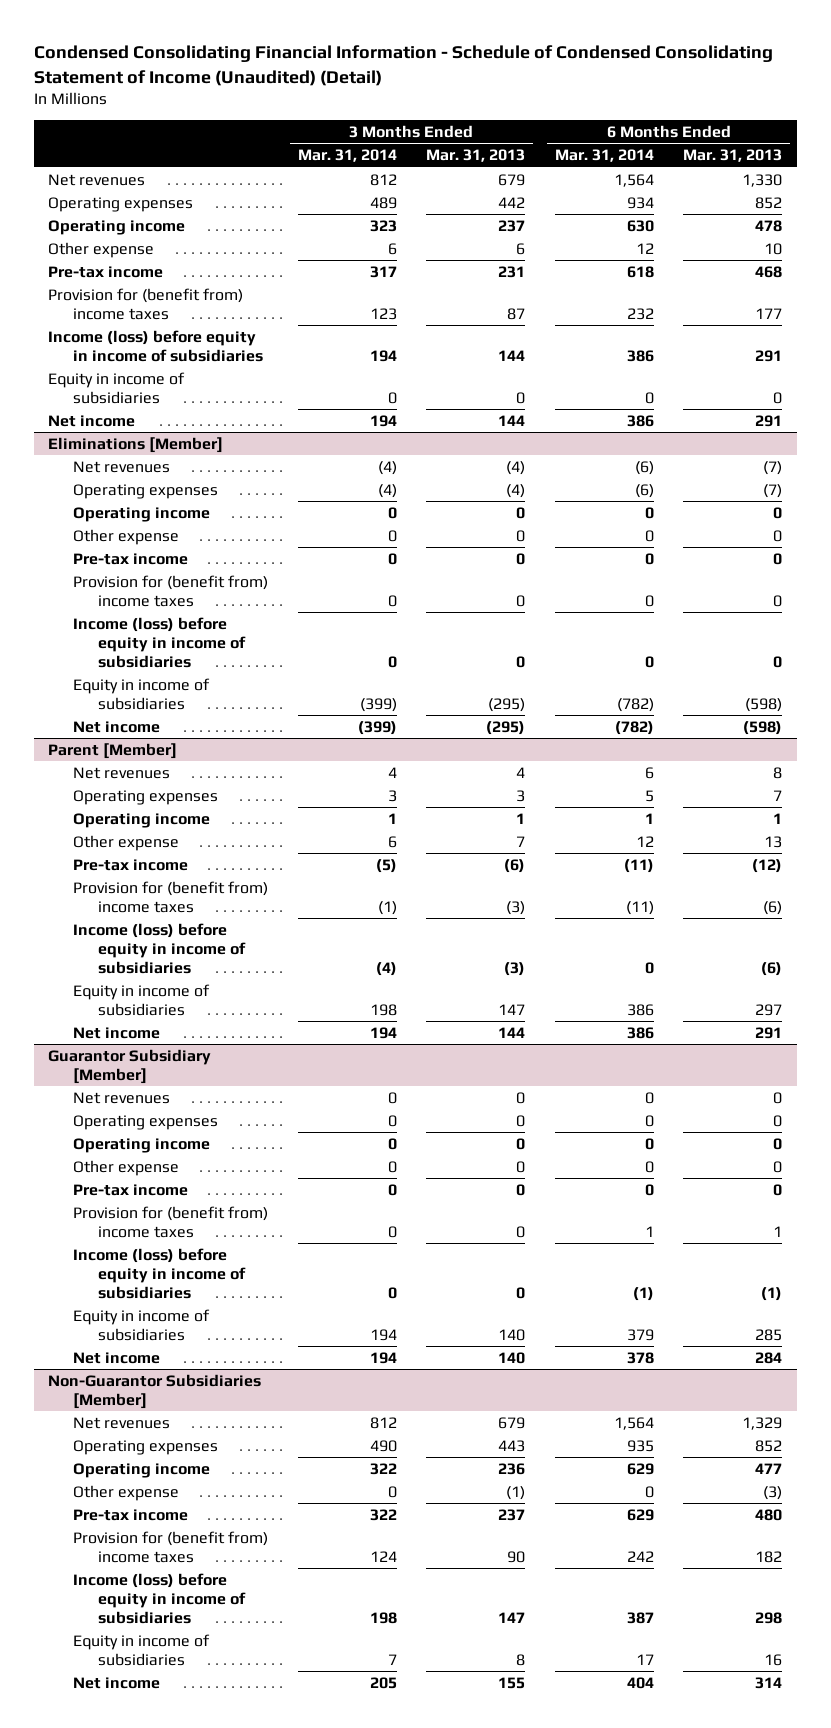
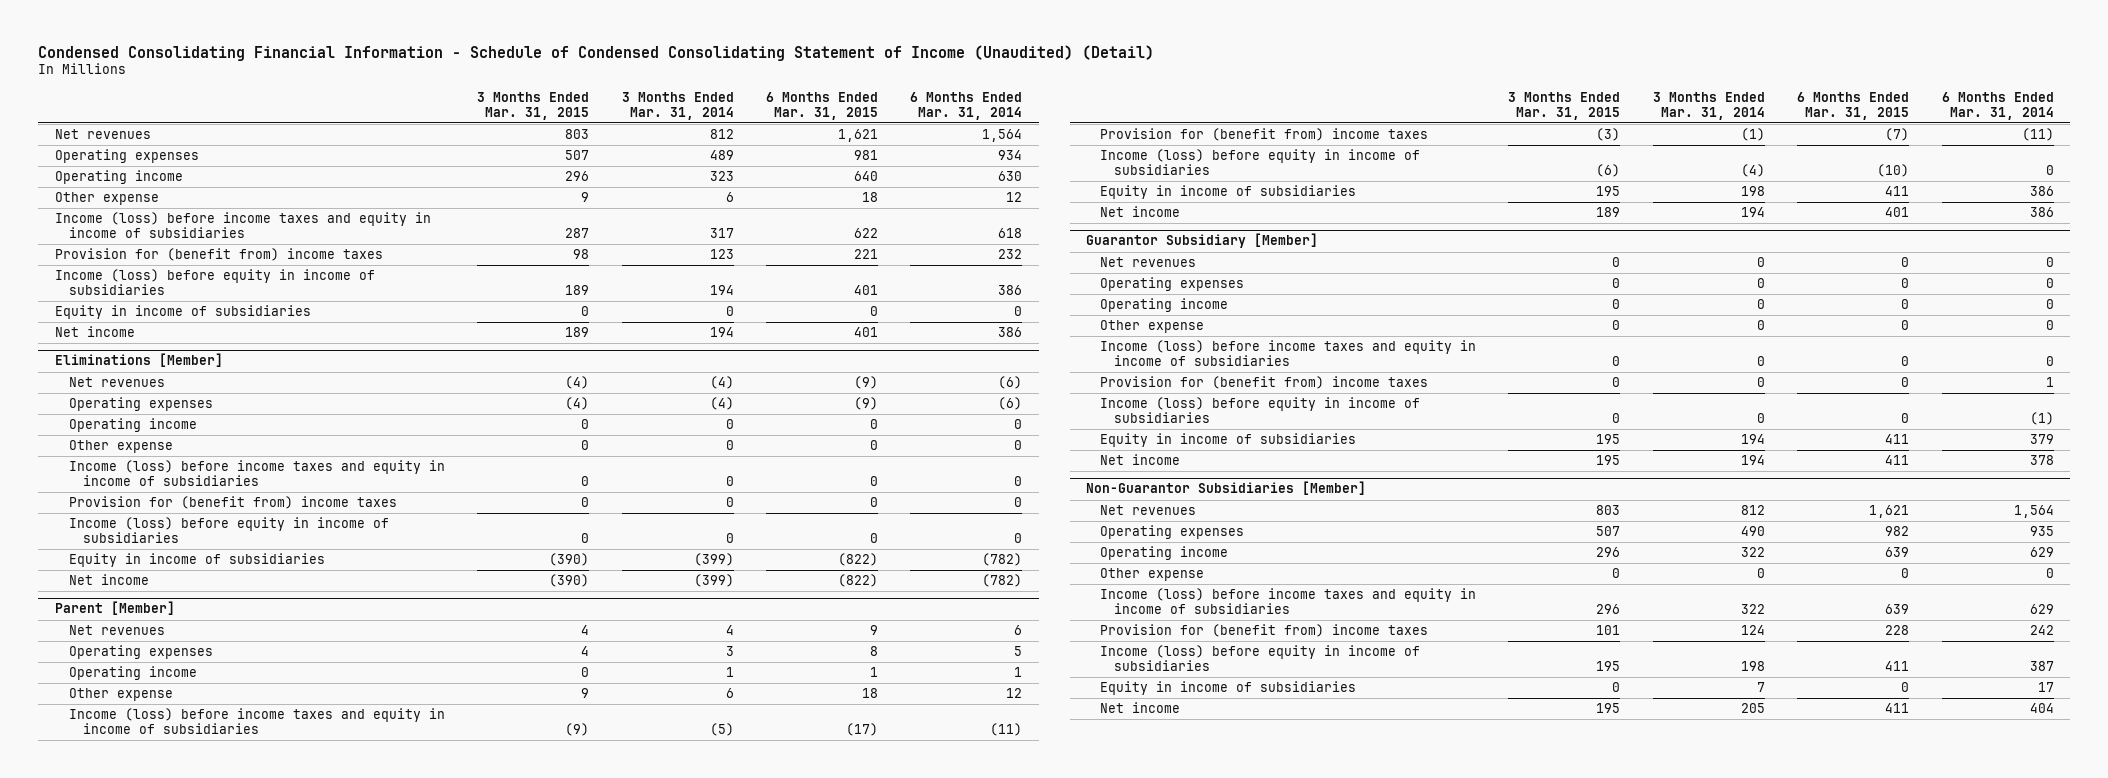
- | 3 Months Ended Mar. 31, 2014 | 3 Months Ended Mar. 31, 2013 | 6 Months Ended Mar. 31, 2014 | 6 Months Ended Mar. 31, 2013
+ | 3 Months Ended Mar. 31, 2015 | 3 Months Ended Mar. 31, 2014 | 6 Months Ended Mar. 31, 2015 | 6 Months Ended Mar. 31, 2014
- Pre-tax income | 317 | 231 | 618 | 468
+ Income (loss) before income taxes and equity in income of subsidiaries | 287 | 317 | 622 | 618
@ Eliminations [Member]
- Pre-tax income | 0 | 0 | 0 | 0
+ Income (loss) before income taxes and equity in income of subsidiaries | 0 | 0 | 0 | 0
@ Parent [Member]
- Pre-tax income | (5) | (6) | (11) | (12)
+ Income (loss) before income taxes and equity in income of subsidiaries | (9) | (5) | (17) | (11)
@ Guarantor Subsidiary [Member]
- Pre-tax income | 0 | 0 | 0 | 0
+ Income (loss) before income taxes and equity in income of subsidiaries | 0 | 0 | 0 | 0
@ Non-Guarantor Subsidiaries [Member]
- Pre-tax income | 322 | 237 | 629 | 480
+ Income (loss) before income taxes and equity in income of subsidiaries | 296 | 322 | 639 | 629

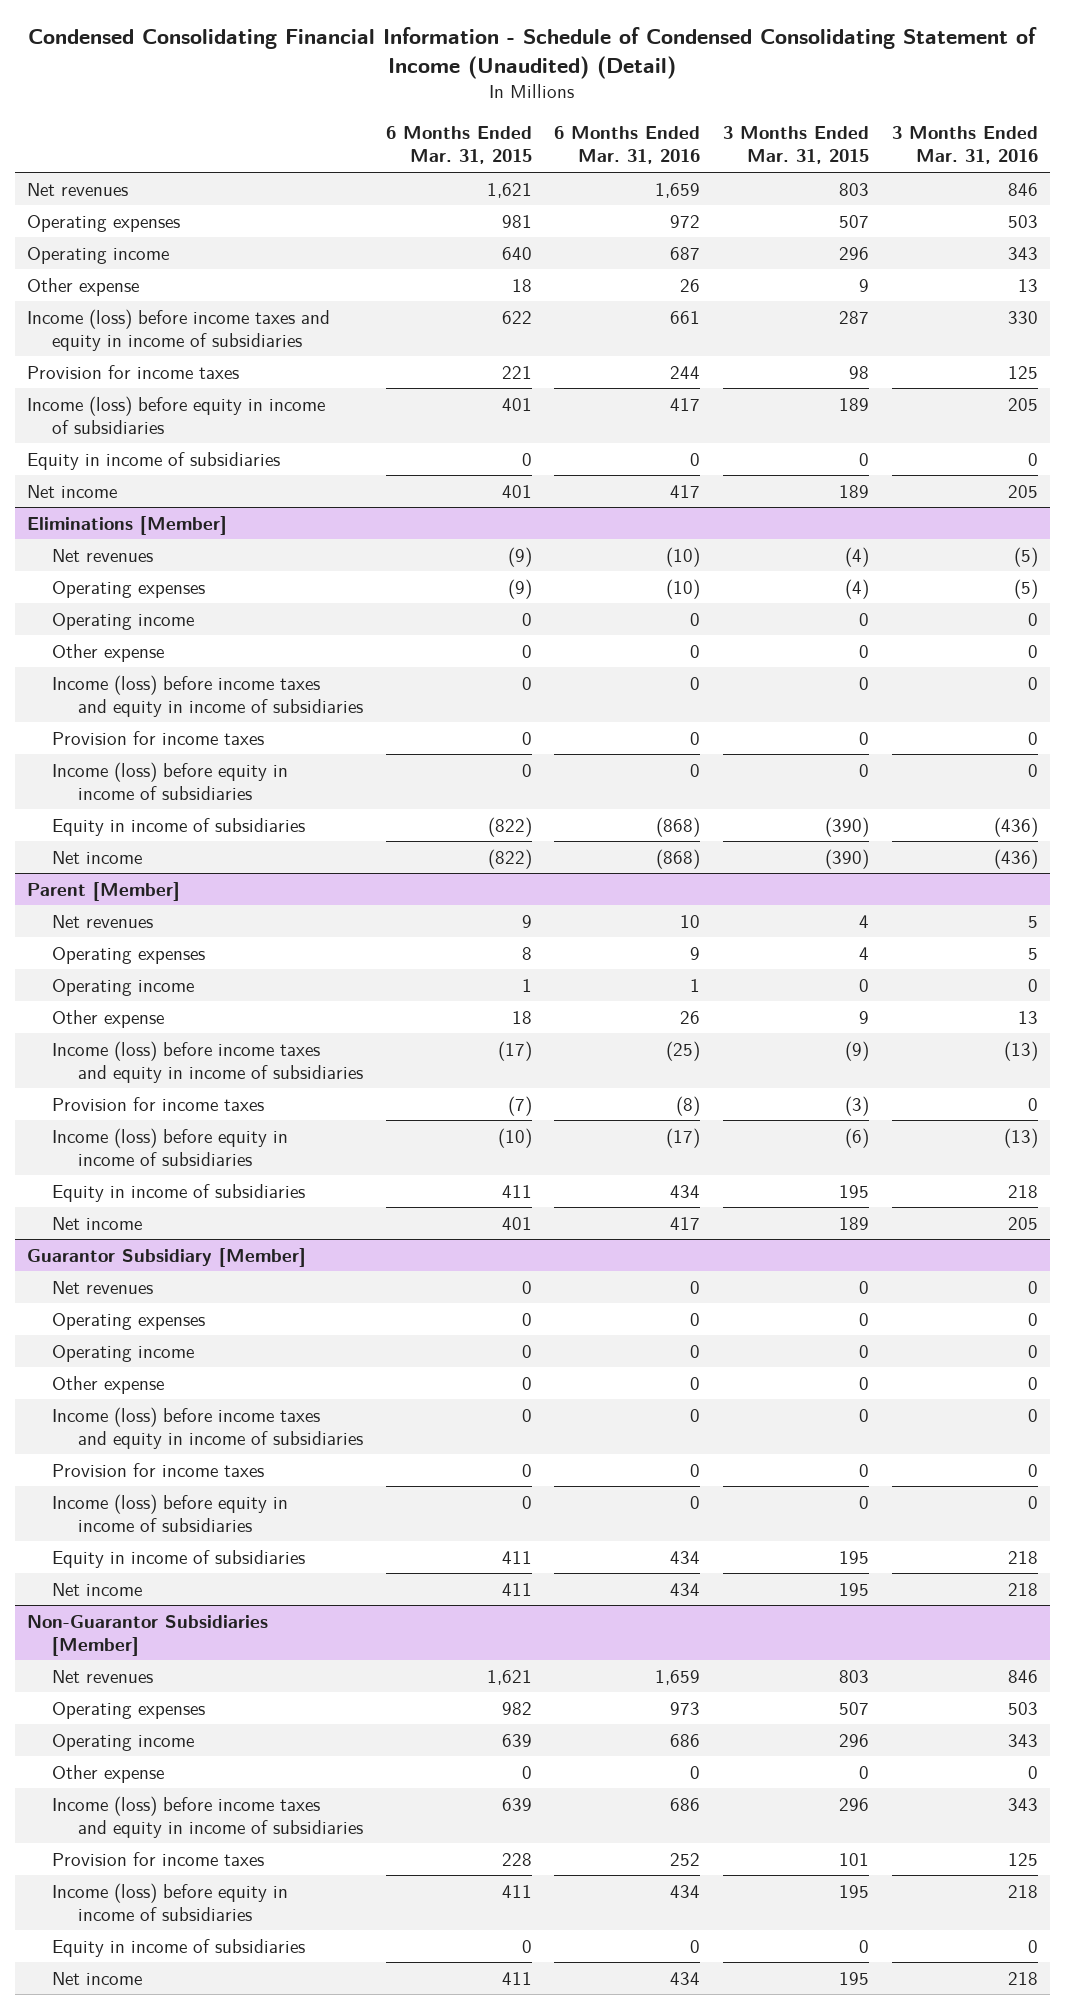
- | 3 Months Ended Mar. 31, 2015 | 3 Months Ended Mar. 31, 2014 | 6 Months Ended Mar. 31, 2015 | 6 Months Ended Mar. 31, 2014
+ | 6 Months Ended Mar. 31, 2015 | 6 Months Ended Mar. 31, 2016 | 3 Months Ended Mar. 31, 2015 | 3 Months Ended Mar. 31, 2016
- Provision for (benefit from) income taxes | 98 | 123 | 221 | 232
+ Provision for income taxes | 221 | 244 | 98 | 125
@ Eliminations [Member]
- Provision for (benefit from) income taxes | 0 | 0 | 0 | 0
+ Provision for income taxes | 0 | 0 | 0 | 0
@ Parent [Member]
- Provision for (benefit from) income taxes | (3) | (1) | (7) | (11)
+ Provision for income taxes | (7) | (8) | (3) | 0
@ Guarantor Subsidiary [Member]
- Provision for (benefit from) income taxes | 0 | 0 | 0 | 1
+ Provision for income taxes | 0 | 0 | 0 | 0
@ Non-Guarantor Subsidiaries [Member]
- Provision for (benefit from) income taxes | 101 | 124 | 228 | 242
+ Provision for income taxes | 228 | 252 | 101 | 125

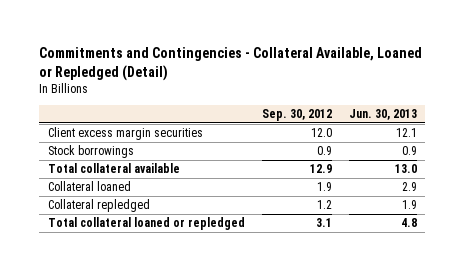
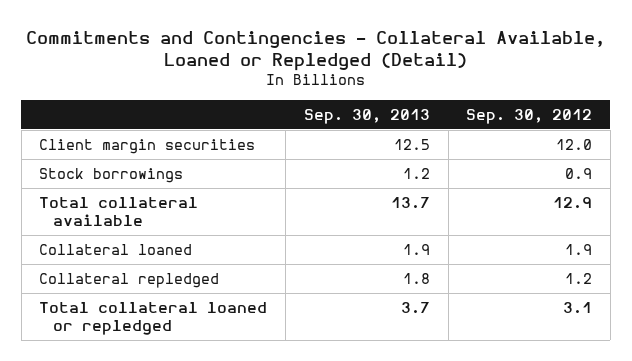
- | Sep. 30, 2012 | Jun. 30, 2013
+ | Sep. 30, 2013 | Sep. 30, 2012
- Client excess margin securities | 12.0 | 12.1
+ Client margin securities | 12.5 | 12.0

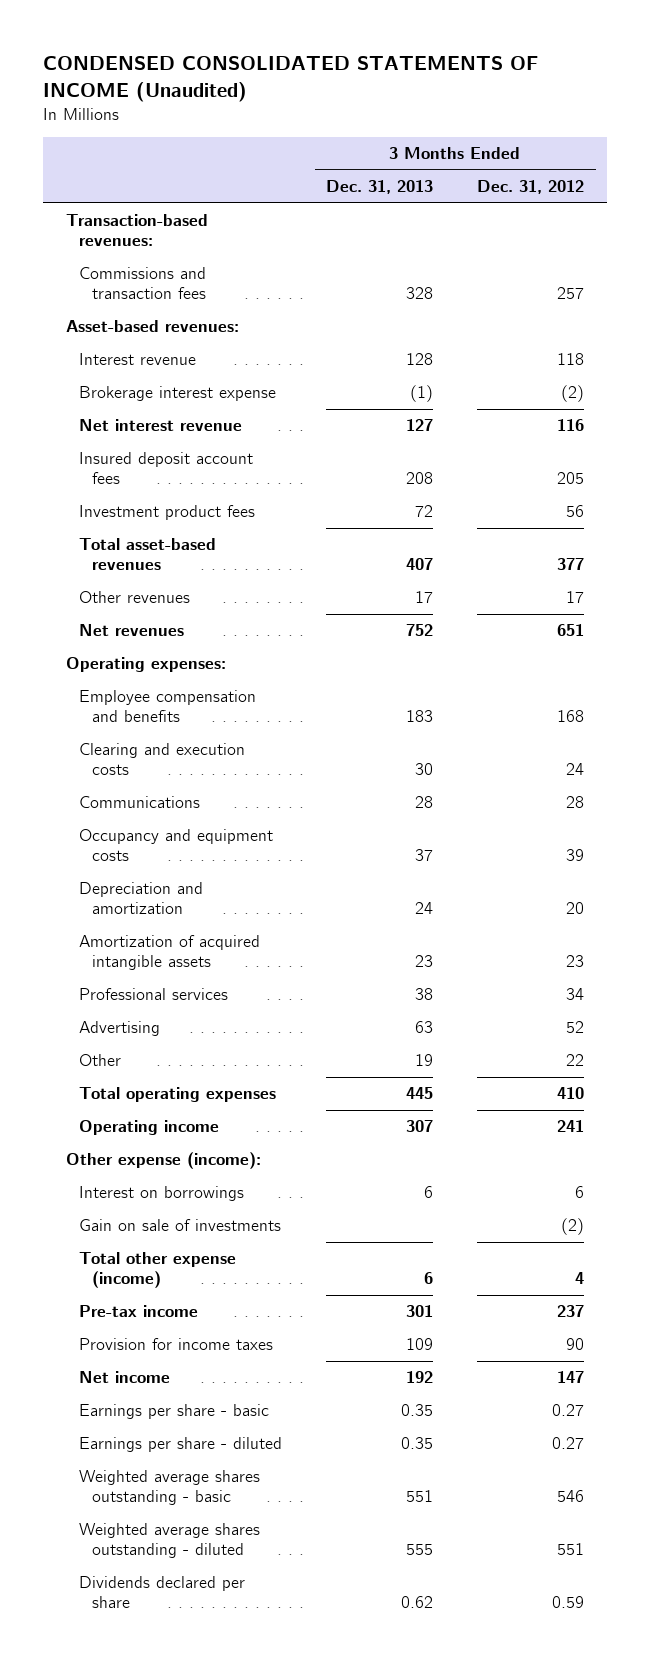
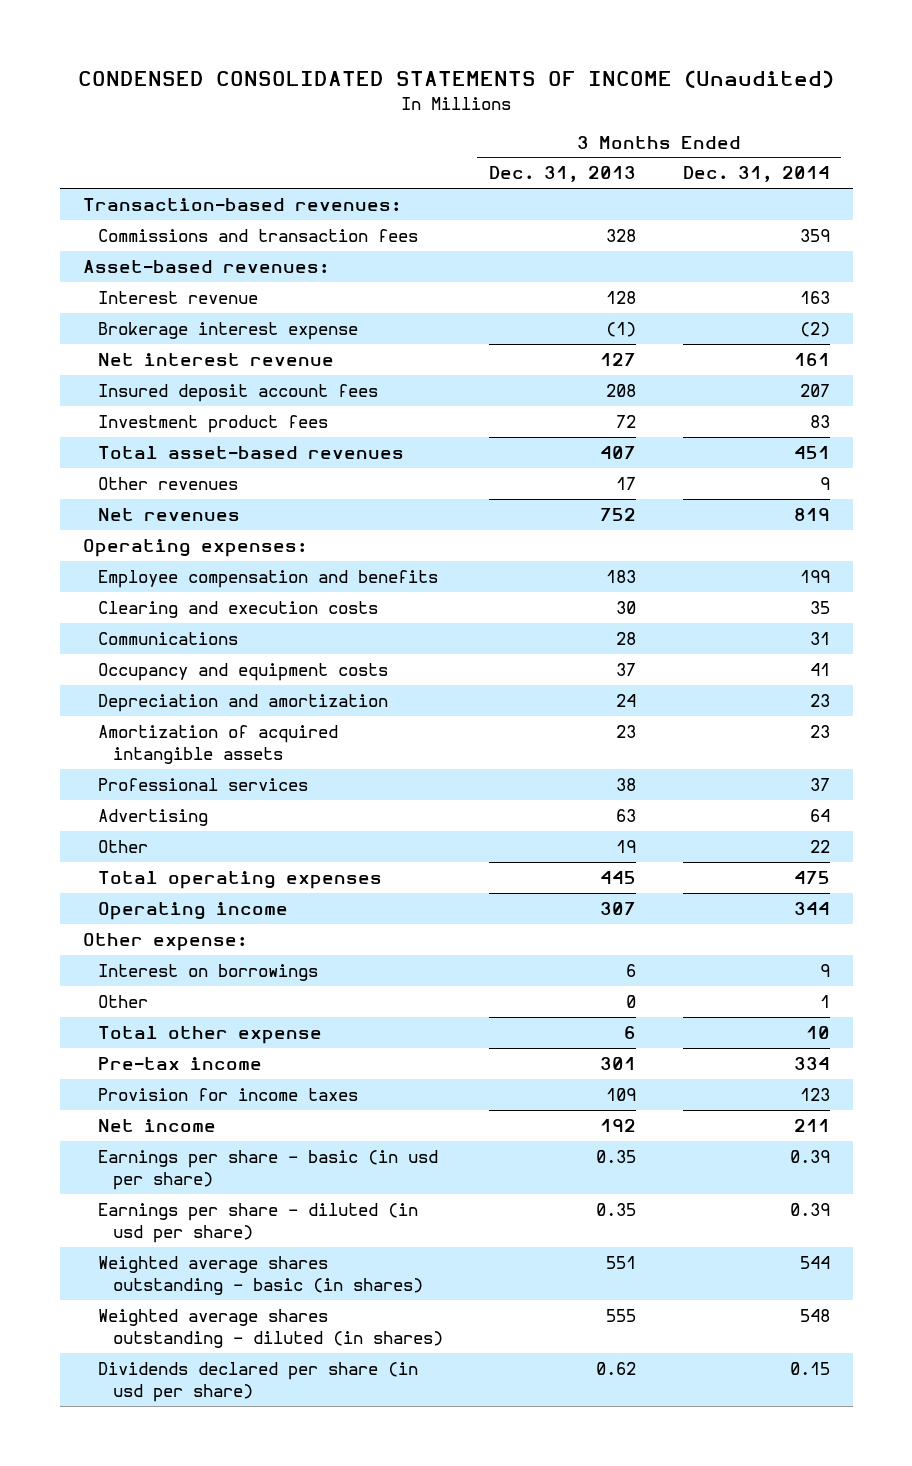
- | 3 Months Ended Dec. 31, 2013 | 3 Months Ended Dec. 31, 2012
+ | 3 Months Ended Dec. 31, 2013 | 3 Months Ended Dec. 31, 2014
- Other expense (income):
+ Other expense:
- Gain on sale of investments | | (2)
- Total other expense (income) | 6 | 4
+ Other | 0 | 1
+ Total other expense | 6 | 10
- Earnings per share - basic | 0.35 | 0.27
- Earnings per share - diluted | 0.35 | 0.27
- Weighted average shares outstanding - basic | 551 | 546
- Weighted average shares outstanding - diluted | 555 | 551
- Dividends declared per share | 0.62 | 0.59
+ Earnings per share - basic (in usd per share) | 0.35 | 0.39
+ Earnings per share - diluted (in usd per share) | 0.35 | 0.39
+ Weighted average shares outstanding - basic (in shares) | 551 | 544
+ Weighted average shares outstanding - diluted (in shares) | 555 | 548
+ Dividends declared per share (in usd per share) | 0.62 | 0.15

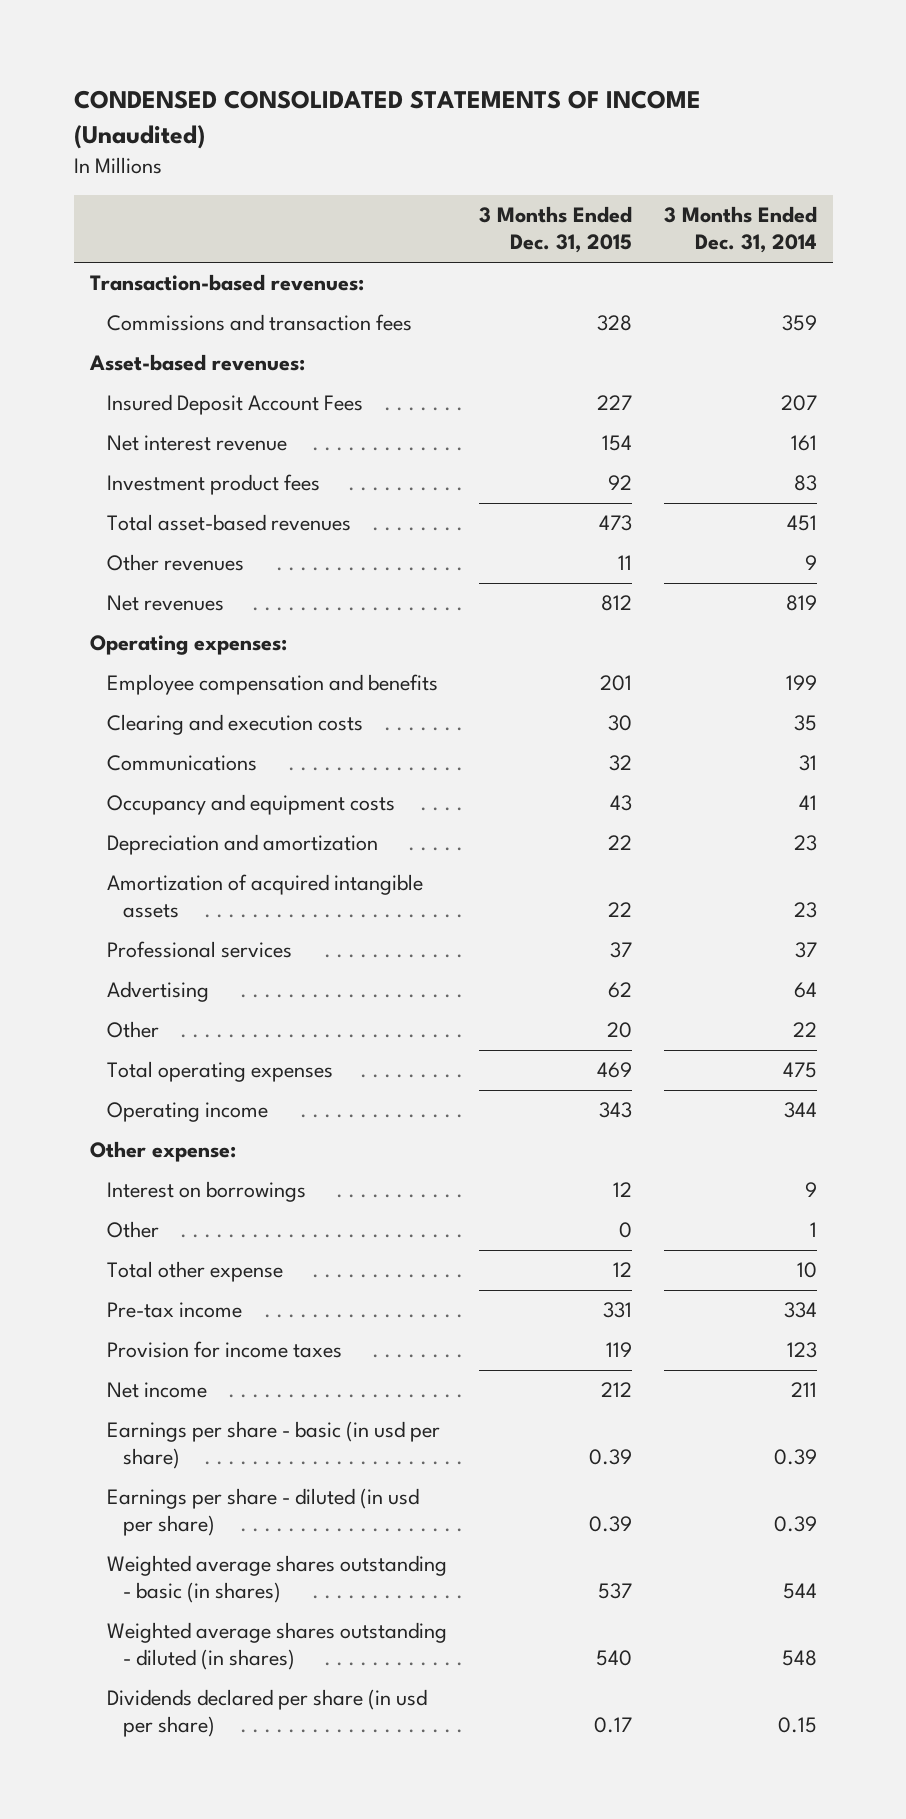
- | 3 Months Ended Dec. 31, 2013 | 3 Months Ended Dec. 31, 2014
+ | 3 Months Ended Dec. 31, 2015 | 3 Months Ended Dec. 31, 2014
- Interest revenue | 128 | 163
- Brokerage interest expense | (1) | (2)
+ Insured Deposit Account Fees | 227 | 207
- Insured deposit account fees | 208 | 207

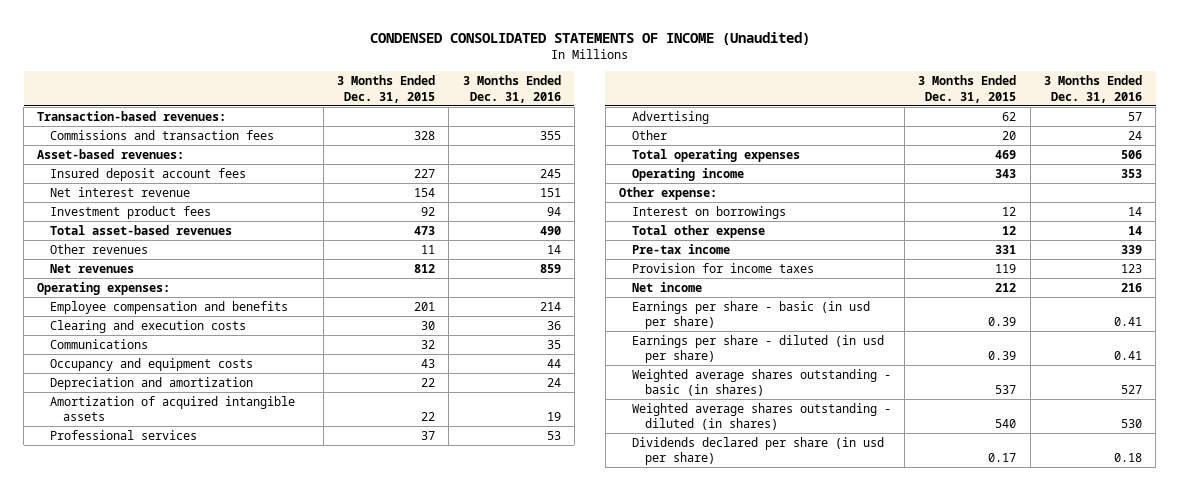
- | 3 Months Ended Dec. 31, 2015 | 3 Months Ended Dec. 31, 2014
+ | 3 Months Ended Dec. 31, 2015 | 3 Months Ended Dec. 31, 2016
- Insured Deposit Account Fees | 227 | 207
+ Insured deposit account fees | 227 | 245
- Other | 0 | 1

